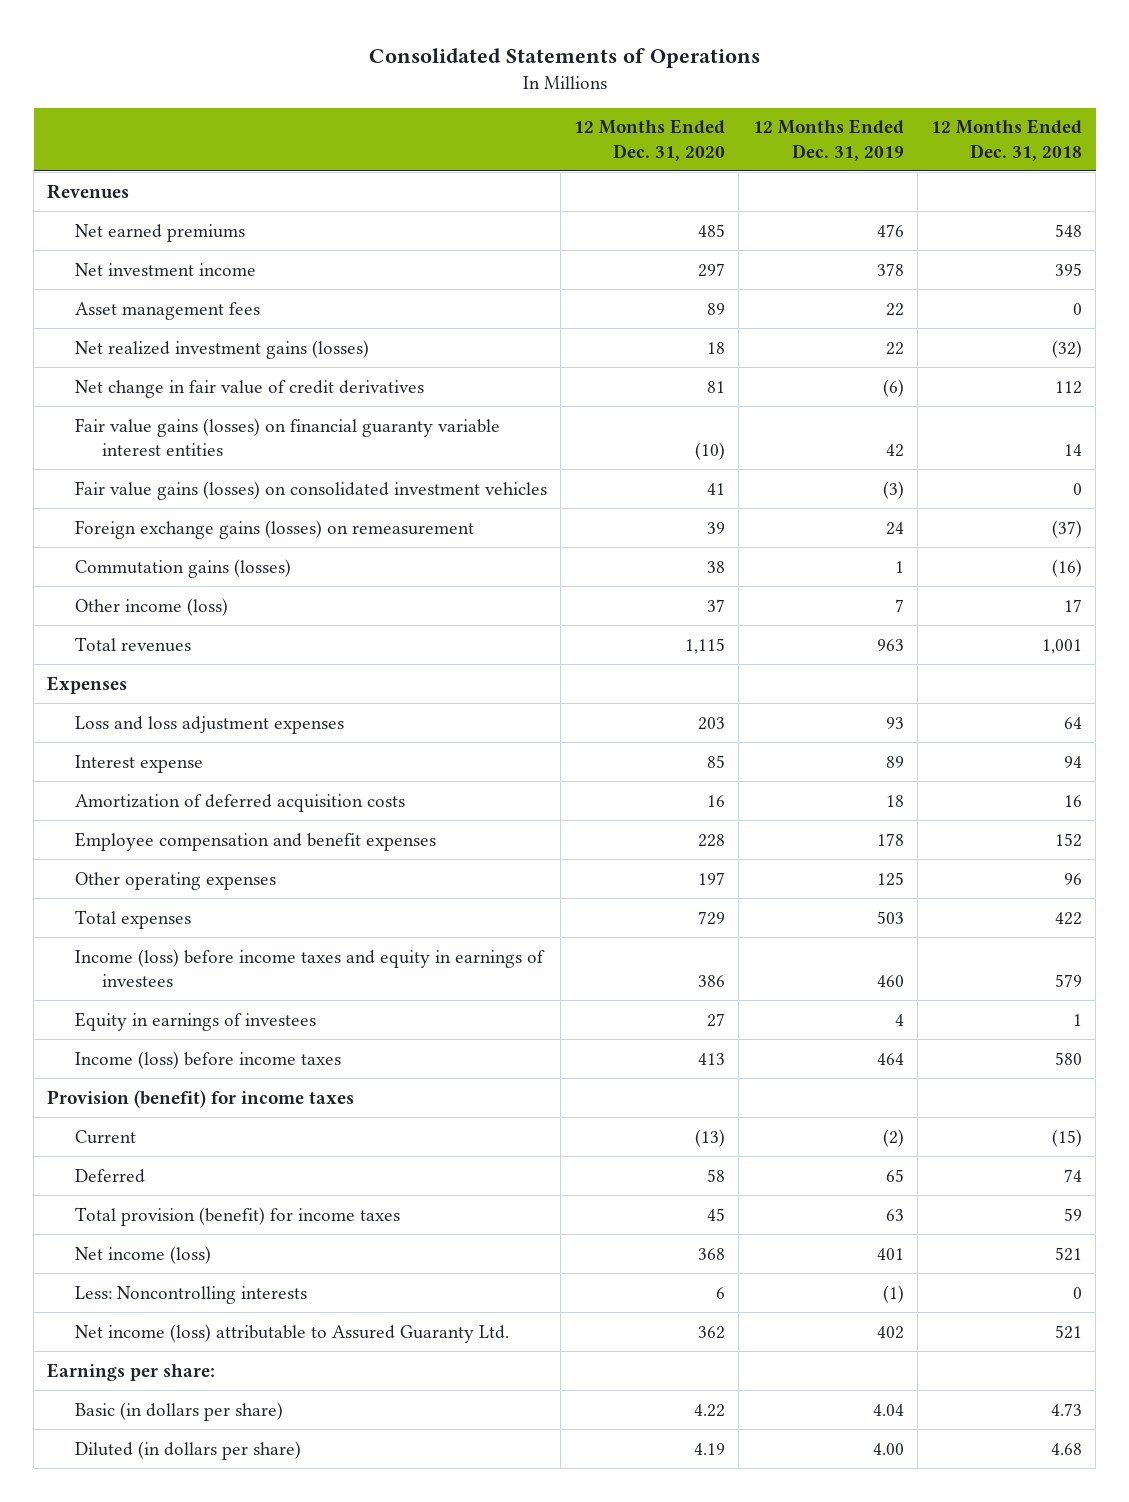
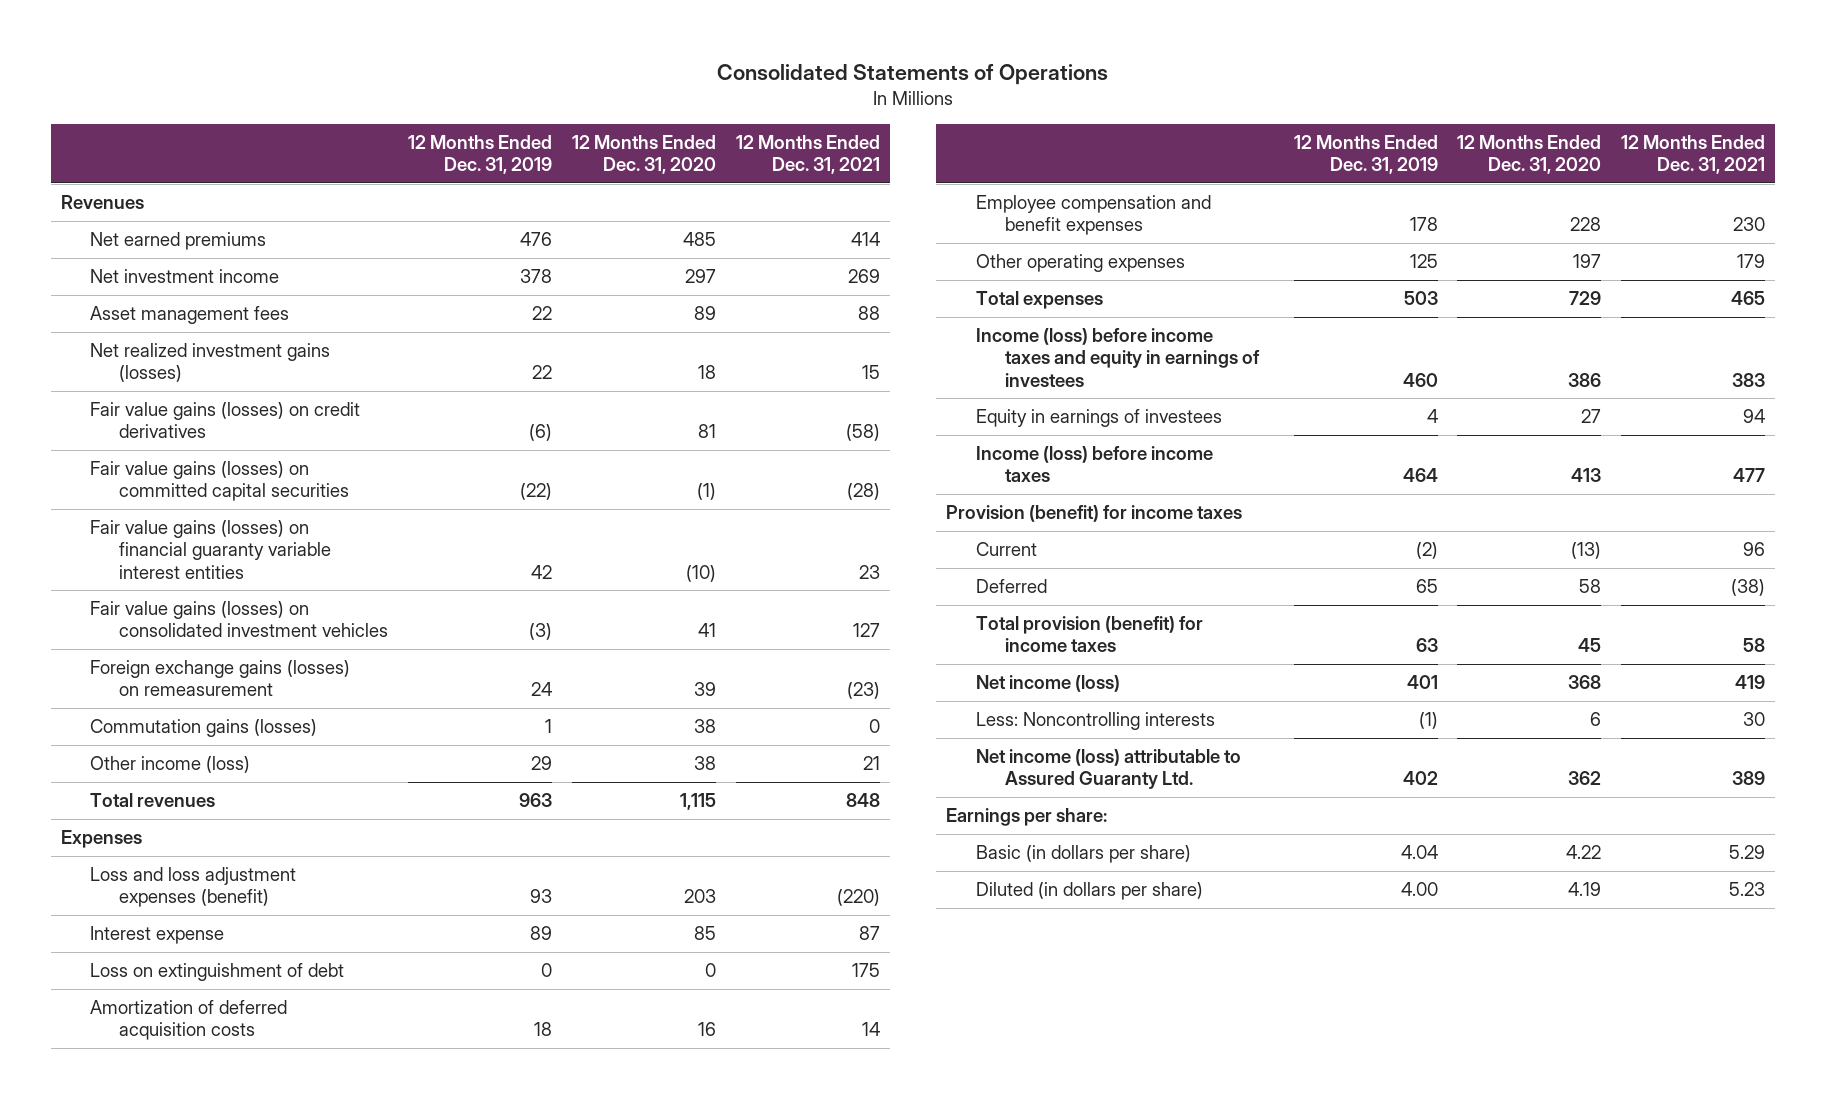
- | 12 Months Ended Dec. 31, 2020 | 12 Months Ended Dec. 31, 2019 | 12 Months Ended Dec. 31, 2018
+ | 12 Months Ended Dec. 31, 2019 | 12 Months Ended Dec. 31, 2020 | 12 Months Ended Dec. 31, 2021
- Net change in fair value of credit derivatives | 81 | (6) | 112
+ Fair value gains (losses) on credit derivatives | (6) | 81 | (58)
+ Fair value gains (losses) on committed capital securities | (22) | (1) | (28)
- Other income (loss) | 37 | 7 | 17
+ Other income (loss) | 29 | 38 | 21
- Loss and loss adjustment expenses | 203 | 93 | 64
+ Loss and loss adjustment expenses (benefit) | 93 | 203 | (220)
+ Loss on extinguishment of debt | 0 | 0 | 175

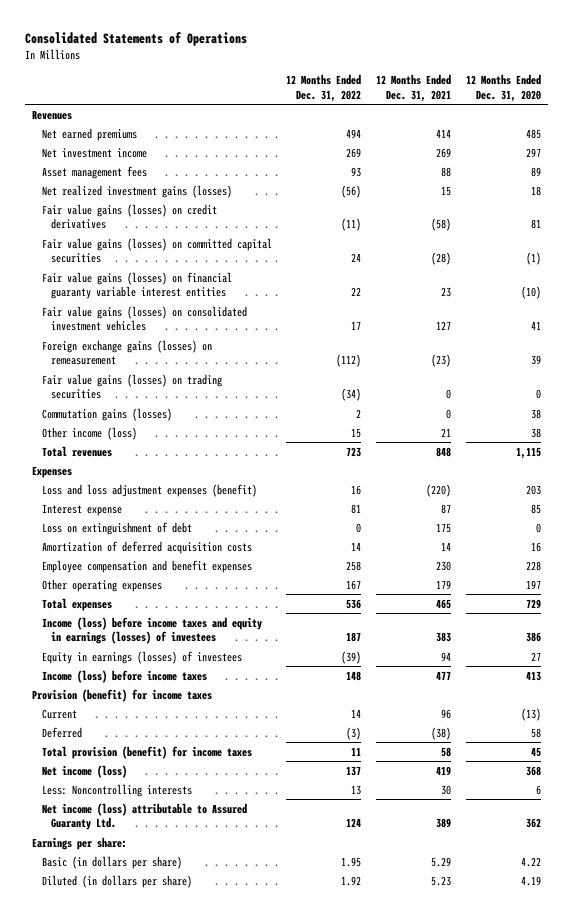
- | 12 Months Ended Dec. 31, 2019 | 12 Months Ended Dec. 31, 2020 | 12 Months Ended Dec. 31, 2021
+ | 12 Months Ended Dec. 31, 2022 | 12 Months Ended Dec. 31, 2021 | 12 Months Ended Dec. 31, 2020
+ Fair value gains (losses) on trading securities | (34) | 0 | 0
- Income (loss) before income taxes and equity in earnings of investees | 460 | 386 | 383
- Equity in earnings of investees | 4 | 27 | 94
+ Income (loss) before income taxes and equity in earnings (losses) of investees | 187 | 383 | 386
+ Equity in earnings (losses) of investees | (39) | 94 | 27

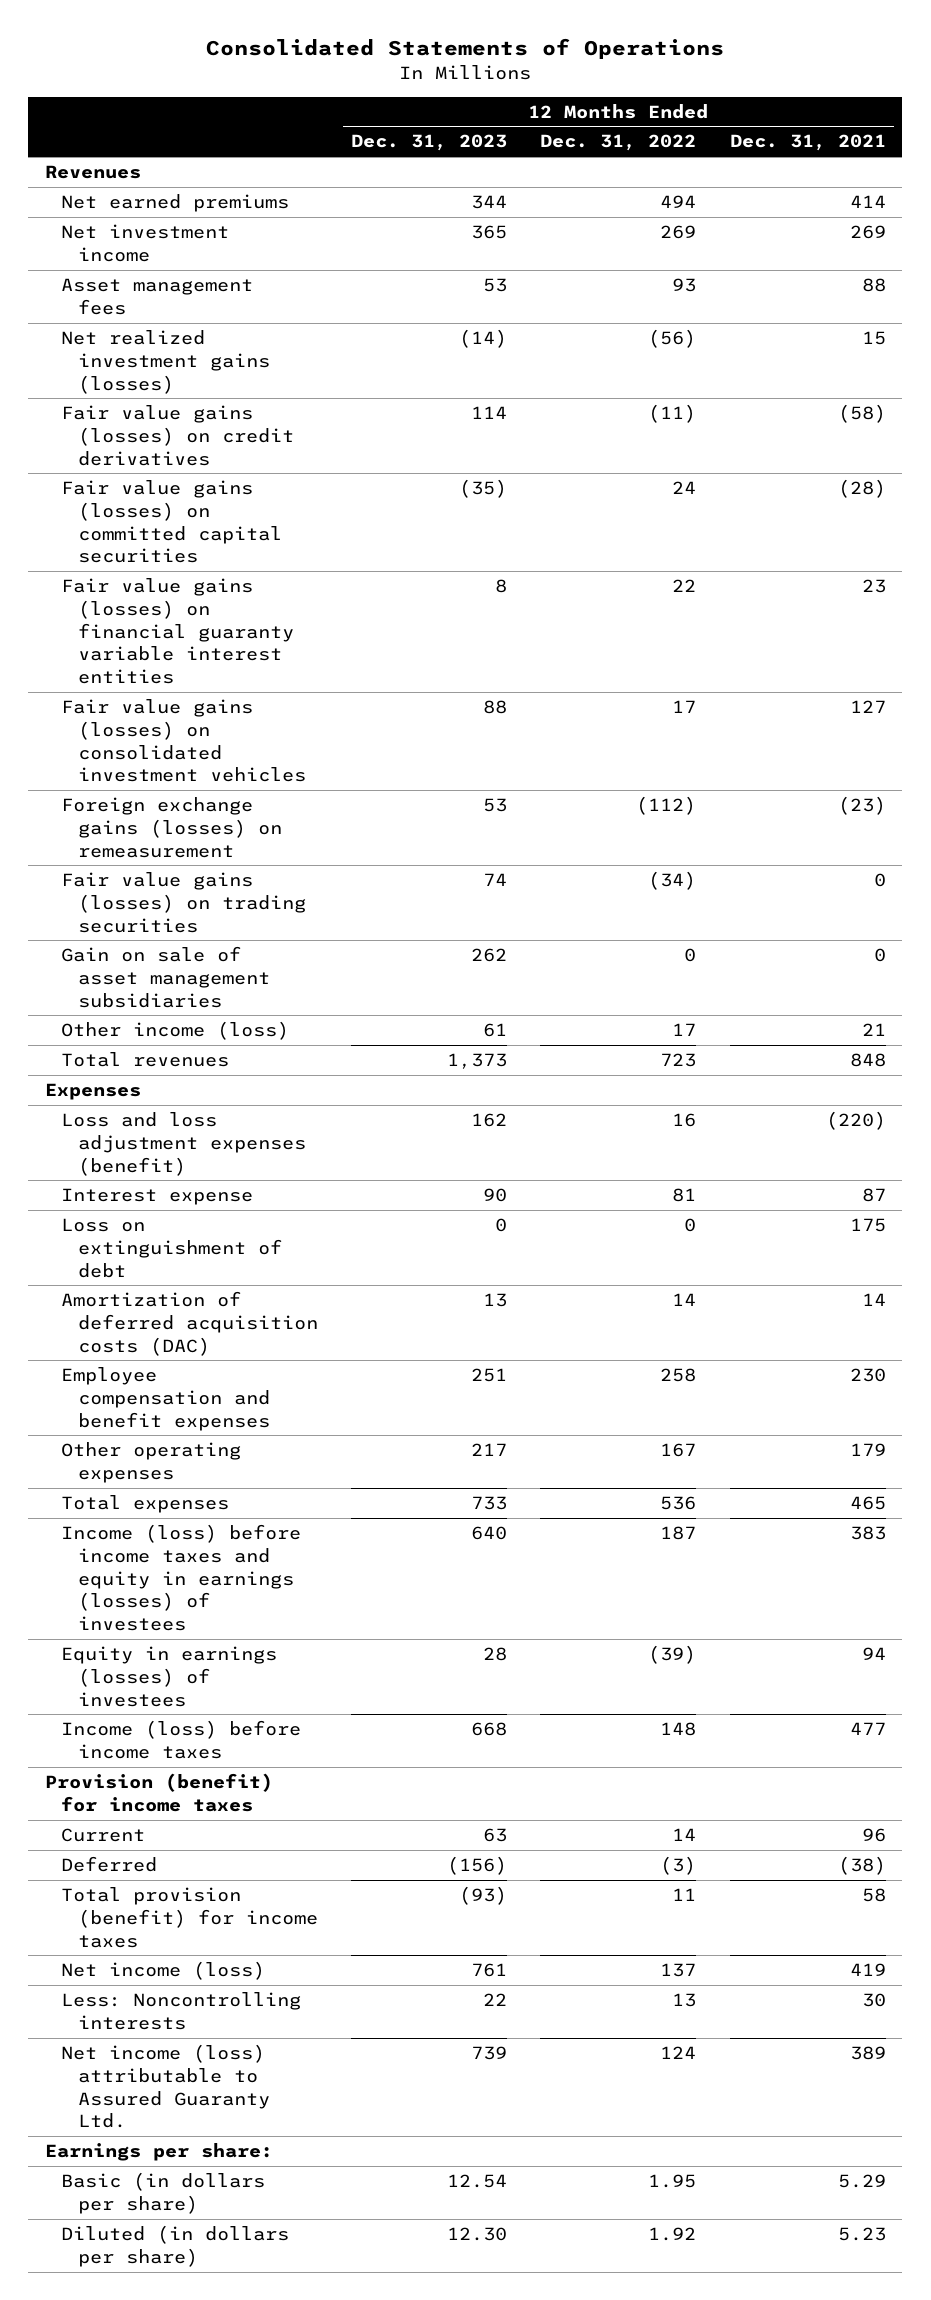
- | 12 Months Ended Dec. 31, 2022 | 12 Months Ended Dec. 31, 2021 | 12 Months Ended Dec. 31, 2020
+ | 12 Months Ended Dec. 31, 2023 | 12 Months Ended Dec. 31, 2022 | 12 Months Ended Dec. 31, 2021
- Commutation gains (losses) | 2 | 0 | 38
- Other income (loss) | 15 | 21 | 38
+ Gain on sale of asset management subsidiaries | 262 | 0 | 0
+ Other income (loss) | 61 | 17 | 21
- Amortization of deferred acquisition costs | 14 | 14 | 16
+ Amortization of deferred acquisition costs (DAC) | 13 | 14 | 14

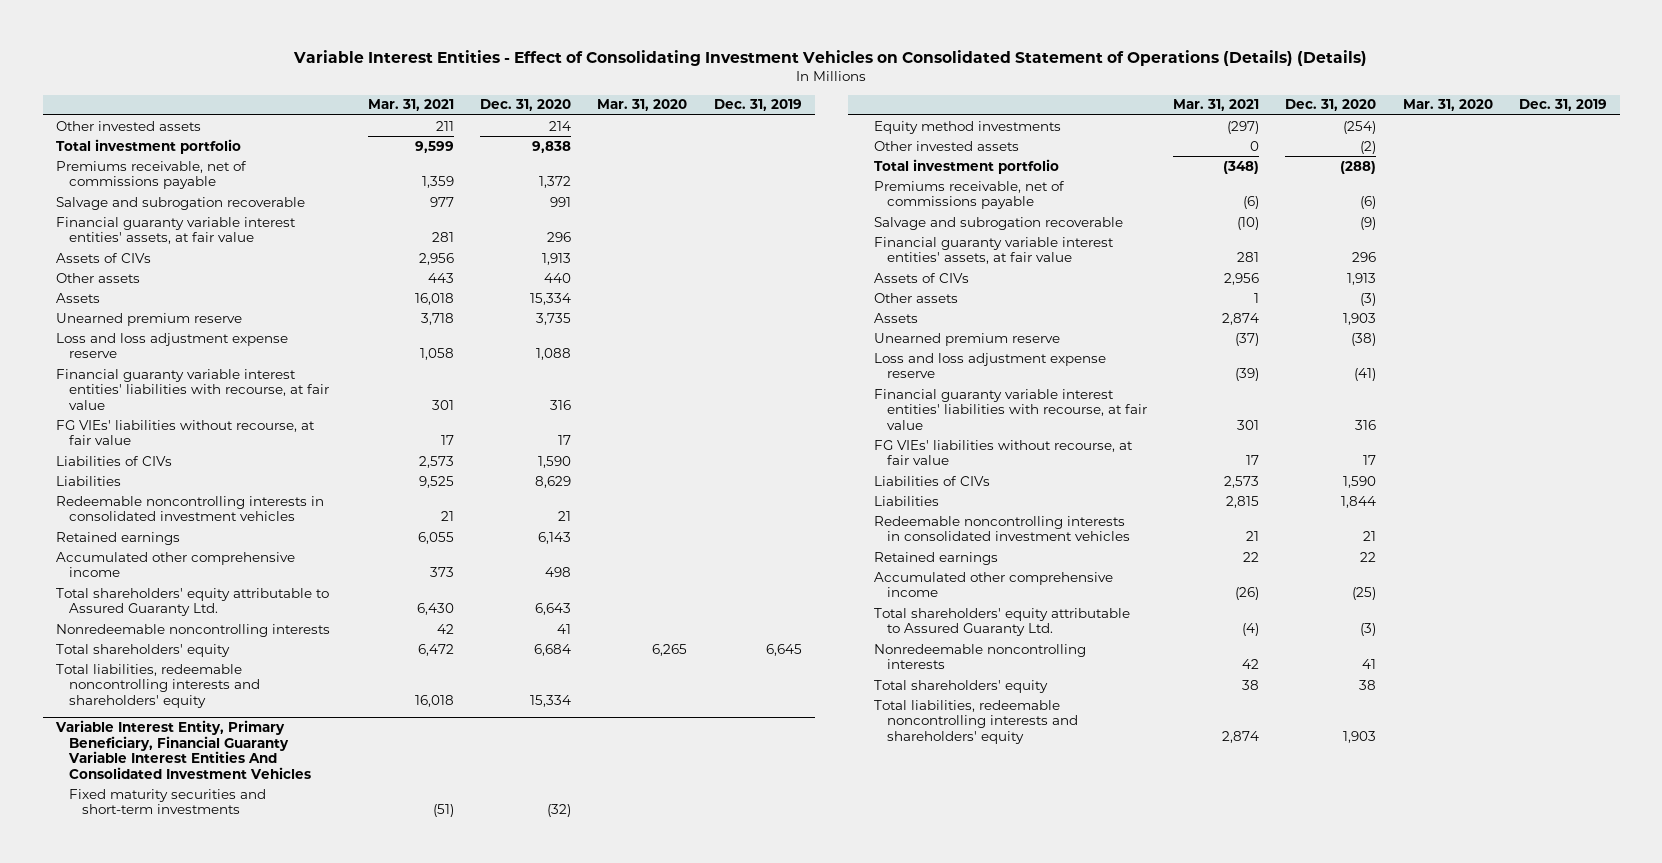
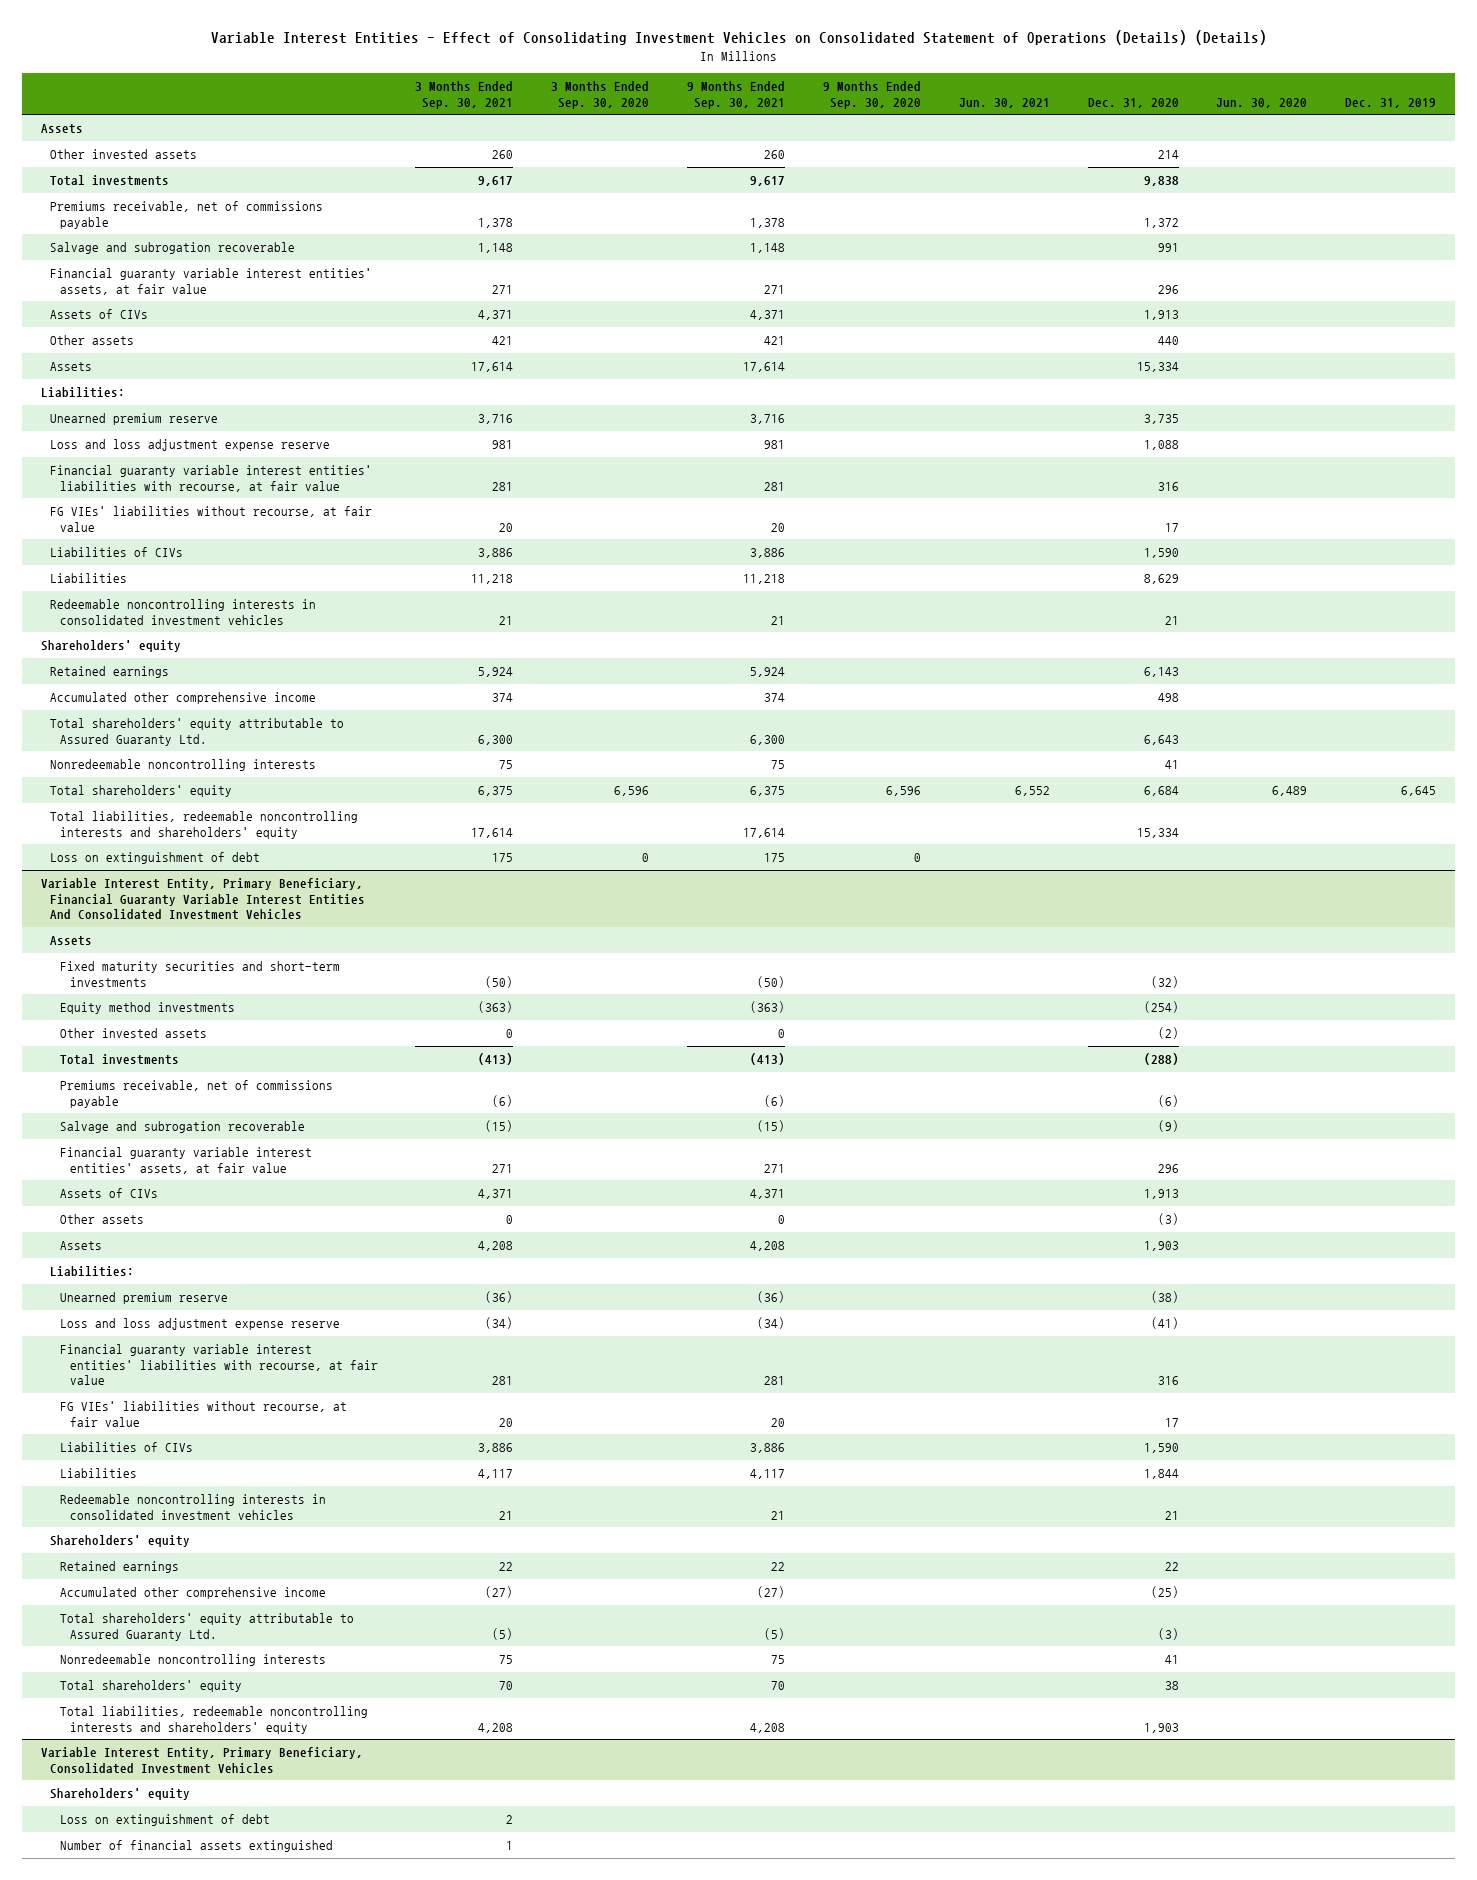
- | Mar. 31, 2021 | Dec. 31, 2020 | Mar. 31, 2020 | Dec. 31, 2019
+ | 3 Months Ended Sep. 30, 2021 | 3 Months Ended Sep. 30, 2020 | 9 Months Ended Sep. 30, 2021 | 9 Months Ended Sep. 30, 2020 | Jun. 30, 2021 | Dec. 31, 2020 | Jun. 30, 2020 | Dec. 31, 2019
+ Assets
- Total investment portfolio | 9,599 | 9,838 | |
+ Total investments | 9,617 | | 9,617 | | | 9,838 | |
+ Liabilities:
+ Shareholders' equity
+ Loss on extinguishment of debt | 175 | 0 | 175 | 0 | | | |
@ Variable Interest Entity, Primary Beneficiary, Financial Guaranty Variable Interest Entities And Consolidated Investment Vehicles
+ Assets
- Total investment portfolio | (348) | (288) | |
+ Total investments | (413) | | (413) | | | (288) | |
+ Liabilities:
+ Shareholders' equity
+ Variable Interest Entity, Primary Beneficiary, Consolidated Investment Vehicles
+ Shareholders' equity
+ Loss on extinguishment of debt | 2 | | | | | | |
+ Number of financial assets extinguished | 1 | | | | | | |

